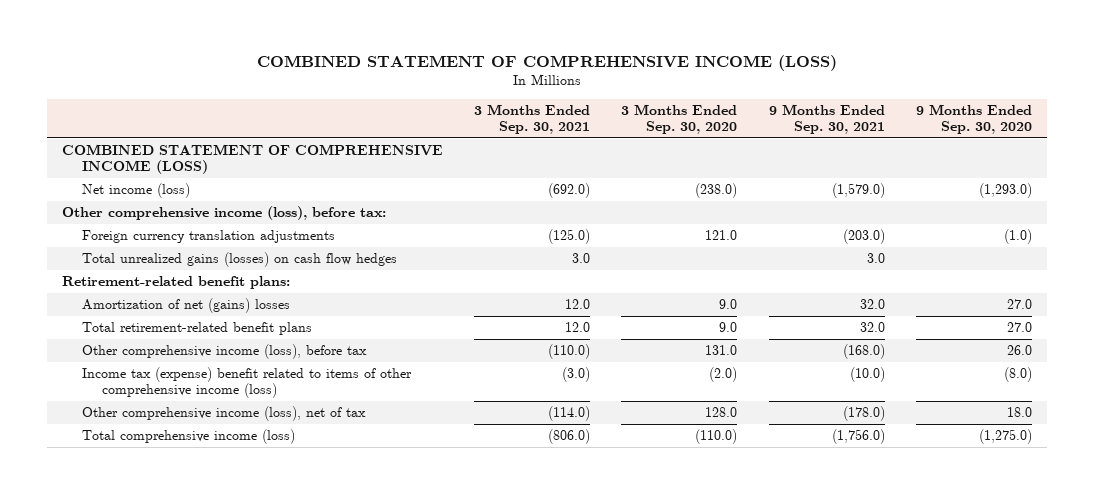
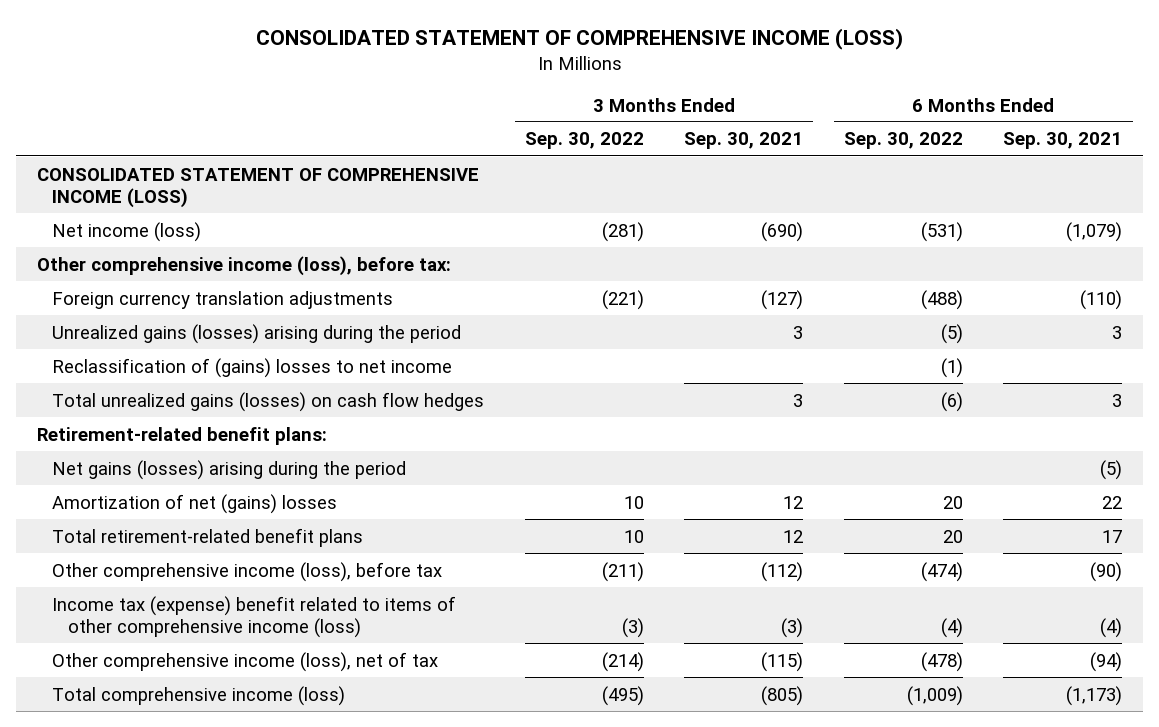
- COMBINED STATEMENT OF COMPREHENSIVE INCOME (LOSS)
+ CONSOLIDATED STATEMENT OF COMPREHENSIVE INCOME (LOSS)
- | 3 Months Ended Sep. 30, 2021 | 3 Months Ended Sep. 30, 2020 | 9 Months Ended Sep. 30, 2021 | 9 Months Ended Sep. 30, 2020
+ | 3 Months Ended Sep. 30, 2022 | 3 Months Ended Sep. 30, 2021 | 6 Months Ended Sep. 30, 2022 | 6 Months Ended Sep. 30, 2021
- COMBINED STATEMENT OF COMPREHENSIVE INCOME (LOSS)
- Net income (loss) | (692.0) | (238.0) | (1,579.0) | (1,293.0)
+ CONSOLIDATED STATEMENT OF COMPREHENSIVE INCOME (LOSS)
+ Net income (loss) | (281) | (690) | (531) | (1,079)
- Foreign currency translation adjustments | (125.0) | 121.0 | (203.0) | (1.0)
- Total unrealized gains (losses) on cash flow hedges | 3.0 | | 3.0 |
+ Foreign currency translation adjustments | (221) | (127) | (488) | (110)
+ Unrealized gains (losses) arising during the period | | 3 | (5) | 3
+ Reclassification of (gains) losses to net income | | | (1) |
+ Total unrealized gains (losses) on cash flow hedges | | 3 | (6) | 3
- Amortization of net (gains) losses | 12.0 | 9.0 | 32.0 | 27.0
- Total retirement-related benefit plans | 12.0 | 9.0 | 32.0 | 27.0
- Other comprehensive income (loss), before tax | (110.0) | 131.0 | (168.0) | 26.0
- Income tax (expense) benefit related to items of other comprehensive income (loss) | (3.0) | (2.0) | (10.0) | (8.0)
- Other comprehensive income (loss), net of tax | (114.0) | 128.0 | (178.0) | 18.0
- Total comprehensive income (loss) | (806.0) | (110.0) | (1,756.0) | (1,275.0)
+ Net gains (losses) arising during the period | | | | (5)
+ Amortization of net (gains) losses | 10 | 12 | 20 | 22
+ Total retirement-related benefit plans | 10 | 12 | 20 | 17
+ Other comprehensive income (loss), before tax | (211) | (112) | (474) | (90)
+ Income tax (expense) benefit related to items of other comprehensive income (loss) | (3) | (3) | (4) | (4)
+ Other comprehensive income (loss), net of tax | (214) | (115) | (478) | (94)
+ Total comprehensive income (loss) | (495) | (805) | (1,009) | (1,173)

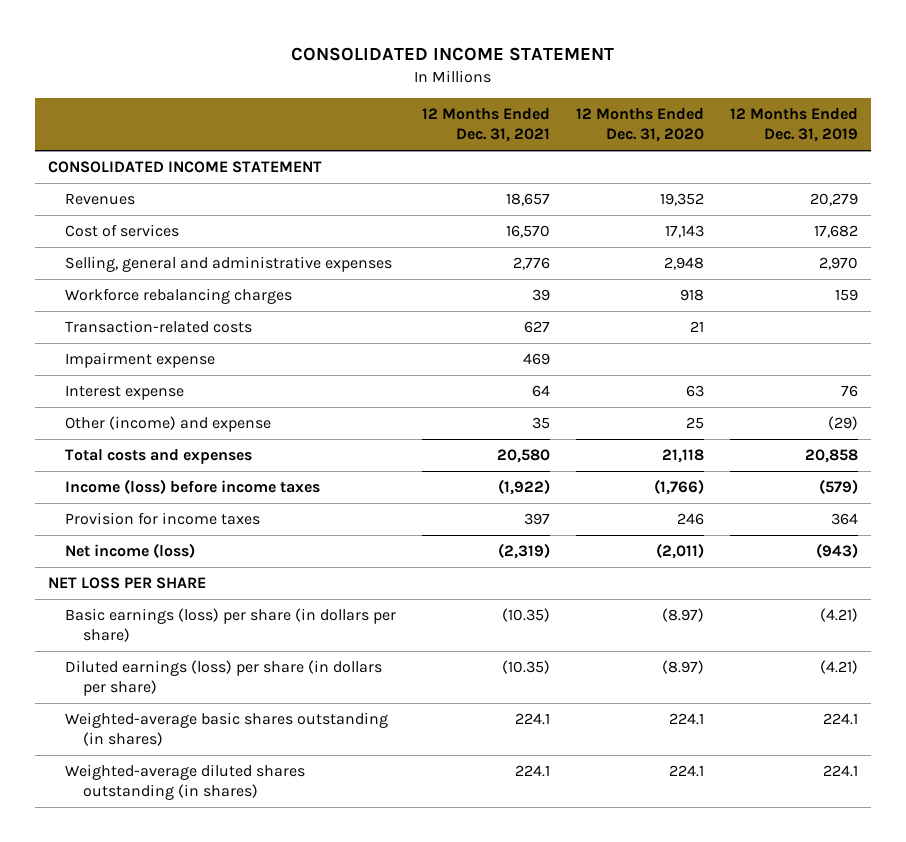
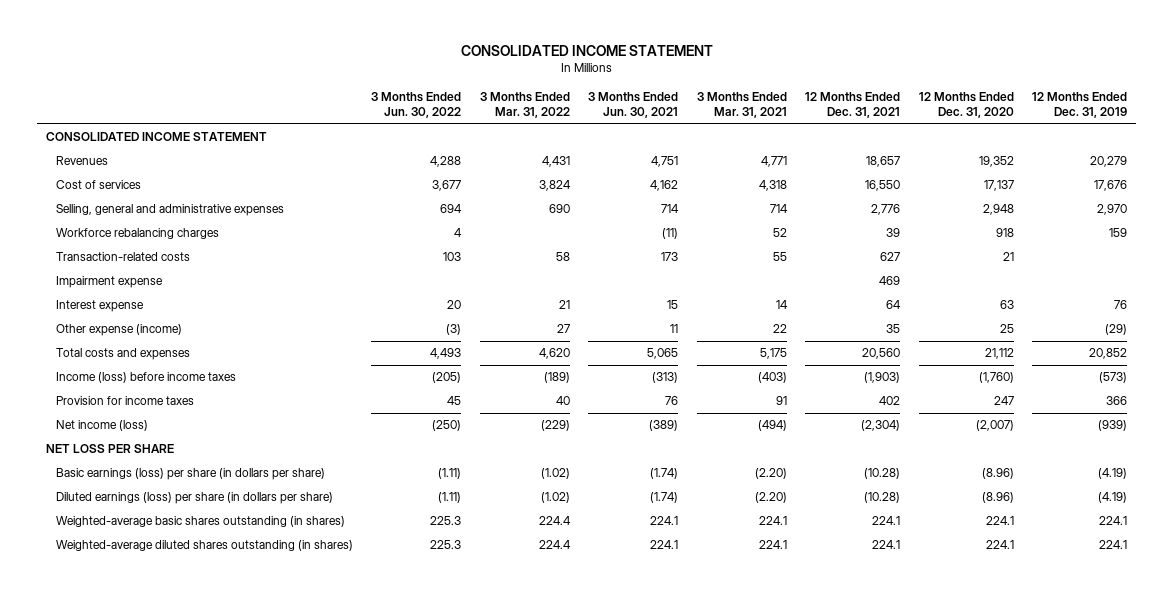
- | 12 Months Ended Dec. 31, 2021 | 12 Months Ended Dec. 31, 2020 | 12 Months Ended Dec. 31, 2019
+ | 3 Months Ended Jun. 30, 2022 | 3 Months Ended Mar. 31, 2022 | 3 Months Ended Jun. 30, 2021 | 3 Months Ended Mar. 31, 2021 | 12 Months Ended Dec. 31, 2021 | 12 Months Ended Dec. 31, 2020 | 12 Months Ended Dec. 31, 2019
- Cost of services | 16,570 | 17,143 | 17,682
+ Cost of services | 3,677 | 3,824 | 4,162 | 4,318 | 16,550 | 17,137 | 17,676
- Other (income) and expense | 35 | 25 | (29)
- Total costs and expenses | 20,580 | 21,118 | 20,858
- Income (loss) before income taxes | (1,922) | (1,766) | (579)
- Provision for income taxes | 397 | 246 | 364
- Net income (loss) | (2,319) | (2,011) | (943)
+ Other expense (income) | (3) | 27 | 11 | 22 | 35 | 25 | (29)
+ Total costs and expenses | 4,493 | 4,620 | 5,065 | 5,175 | 20,560 | 21,112 | 20,852
+ Income (loss) before income taxes | (205) | (189) | (313) | (403) | (1,903) | (1,760) | (573)
+ Provision for income taxes | 45 | 40 | 76 | 91 | 402 | 247 | 366
+ Net income (loss) | (250) | (229) | (389) | (494) | (2,304) | (2,007) | (939)
- Basic earnings (loss) per share (in dollars per share) | (10.35) | (8.97) | (4.21)
- Diluted earnings (loss) per share (in dollars per share) | (10.35) | (8.97) | (4.21)
+ Basic earnings (loss) per share (in dollars per share) | (1.11) | (1.02) | (1.74) | (2.20) | (10.28) | (8.96) | (4.19)
+ Diluted earnings (loss) per share (in dollars per share) | (1.11) | (1.02) | (1.74) | (2.20) | (10.28) | (8.96) | (4.19)

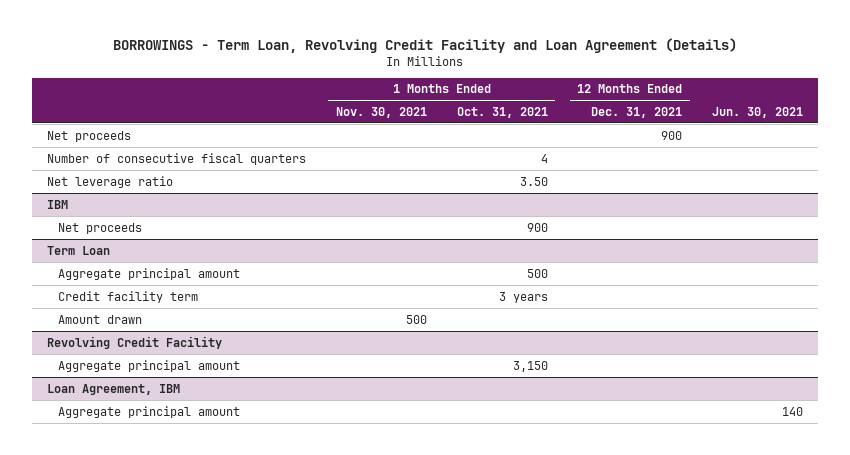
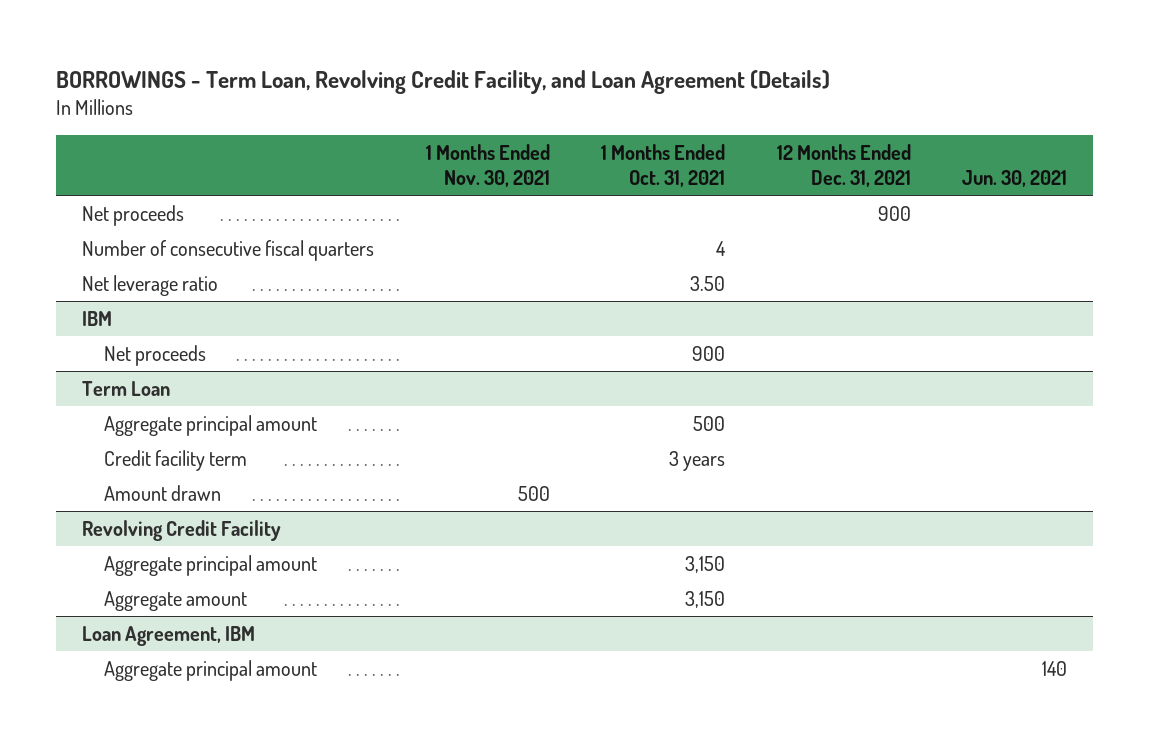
- BORROWINGS - Term Loan, Revolving Credit Facility and Loan Agreement (Details)
+ BORROWINGS - Term Loan, Revolving Credit Facility, and Loan Agreement (Details)
@ Revolving Credit Facility
+ Aggregate amount | | 3,150 | |

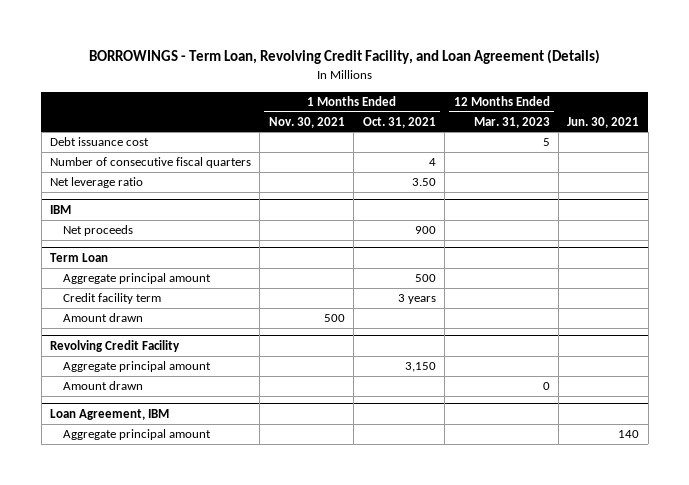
- | 1 Months Ended Nov. 30, 2021 | 1 Months Ended Oct. 31, 2021 | 12 Months Ended Dec. 31, 2021 | Jun. 30, 2021
+ | 1 Months Ended Nov. 30, 2021 | 1 Months Ended Oct. 31, 2021 | 12 Months Ended Mar. 31, 2023 | Jun. 30, 2021
- Net proceeds | | | 900 |
+ Debt issuance cost | | | 5 |
@ Revolving Credit Facility
- Aggregate amount | | 3,150 | |
+ Amount drawn | | | 0 |

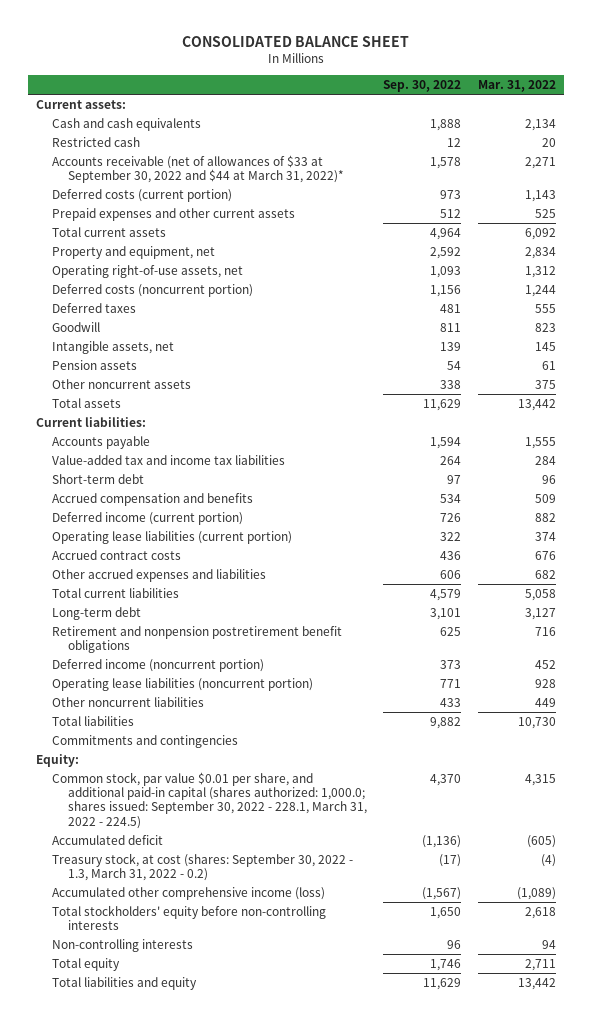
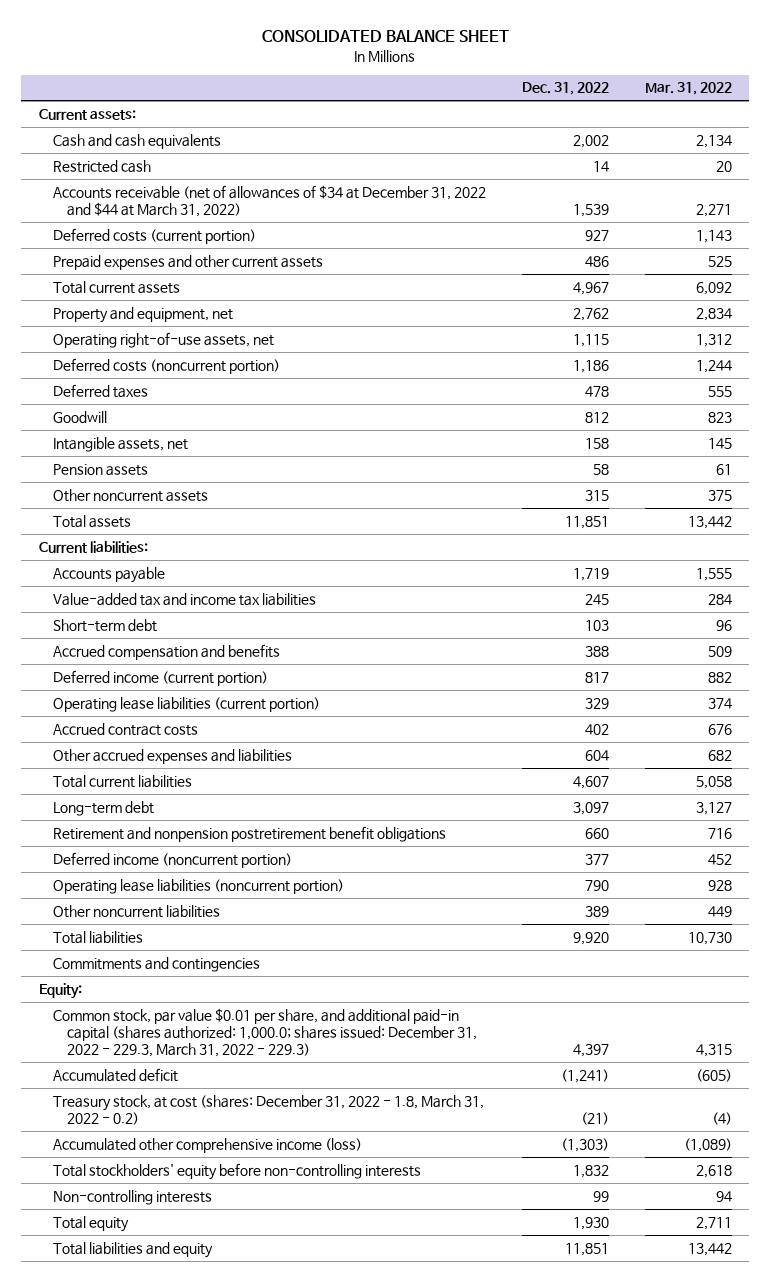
- | Sep. 30, 2022 | Mar. 31, 2022
+ | Dec. 31, 2022 | Mar. 31, 2022
- Accounts receivable (net of allowances of $33 at September 30, 2022 and $44 at March 31, 2022)* | 1,578 | 2,271
+ Accounts receivable (net of allowances of $34 at December 31, 2022 and $44 at March 31, 2022) | 1,539 | 2,271
- Common stock, par value $0.01 per share, and additional paid-in capital (shares authorized: 1,000.0; shares issued: September 30, 2022 - 228.1, March 31, 2022 - 224.5) | 4,370 | 4,315
+ Common stock, par value $0.01 per share, and additional paid-in capital (shares authorized: 1,000.0; shares issued: December 31, 2022 - 229.3, March 31, 2022 - 229.3) | 4,397 | 4,315
- Treasury stock, at cost (shares: September 30, 2022 - 1.3, March 31, 2022 - 0.2) | (17) | (4)
+ Treasury stock, at cost (shares: December 31, 2022 - 1.8, March 31, 2022 - 0.2) | (21) | (4)

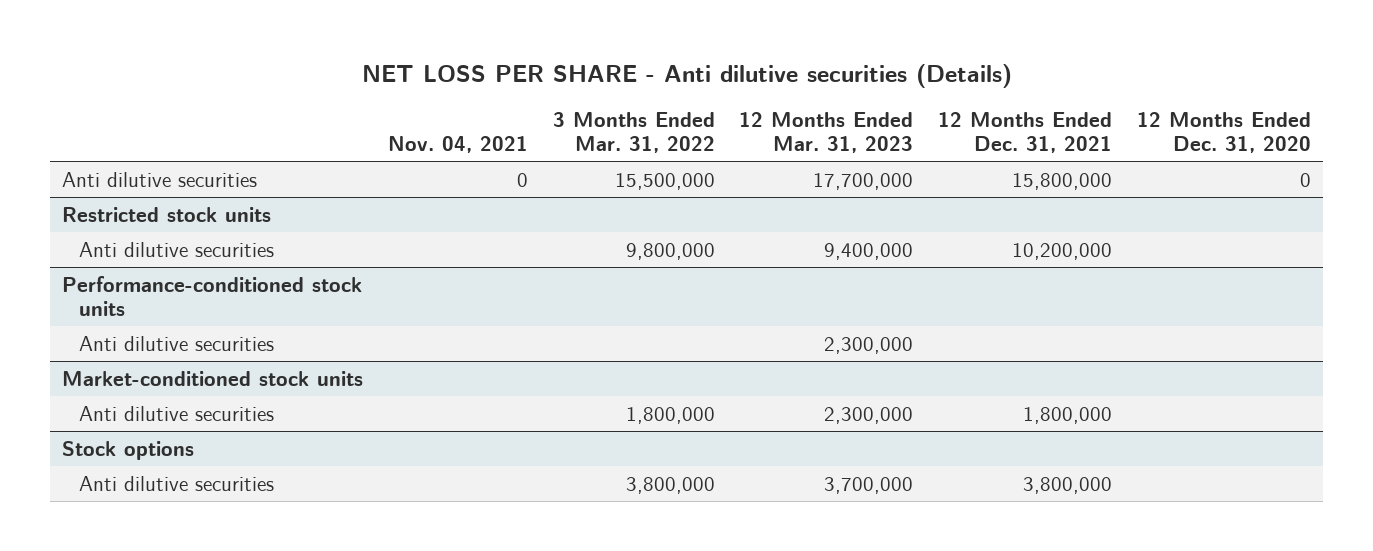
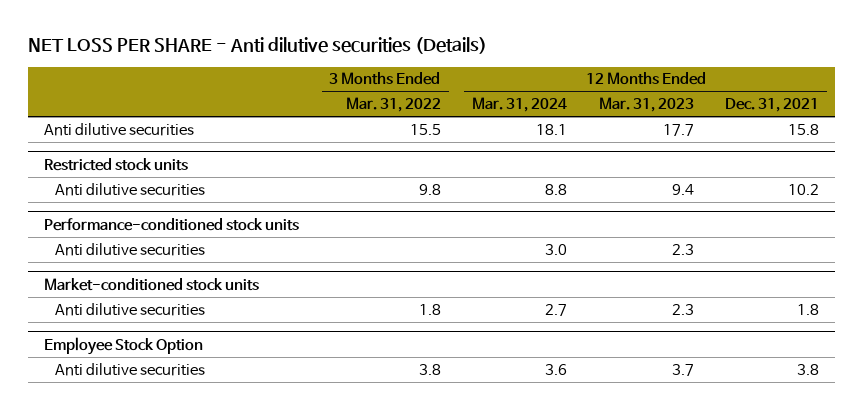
- | Nov. 04, 2021 | 3 Months Ended Mar. 31, 2022 | 12 Months Ended Mar. 31, 2023 | 12 Months Ended Dec. 31, 2021 | 12 Months Ended Dec. 31, 2020
+ | 3 Months Ended Mar. 31, 2022 | 12 Months Ended Mar. 31, 2024 | 12 Months Ended Mar. 31, 2023 | 12 Months Ended Dec. 31, 2021
- Anti dilutive securities | 0 | 15,500,000 | 17,700,000 | 15,800,000 | 0
+ Anti dilutive securities | 15.5 | 18.1 | 17.7 | 15.8
@ Restricted stock units
- Anti dilutive securities | | 9,800,000 | 9,400,000 | 10,200,000 |
+ Anti dilutive securities | 9.8 | 8.8 | 9.4 | 10.2
@ Performance-conditioned stock units
- Anti dilutive securities | | | 2,300,000 | |
+ Anti dilutive securities | | 3.0 | 2.3 |
@ Market-conditioned stock units
- Anti dilutive securities | | 1,800,000 | 2,300,000 | 1,800,000 |
- Stock options
- Anti dilutive securities | | 3,800,000 | 3,700,000 | 3,800,000 |
@ Market-conditioned stock units
+ Anti dilutive securities | 1.8 | 2.7 | 2.3 | 1.8
+ Employee Stock Option
+ Anti dilutive securities | 3.8 | 3.6 | 3.7 | 3.8

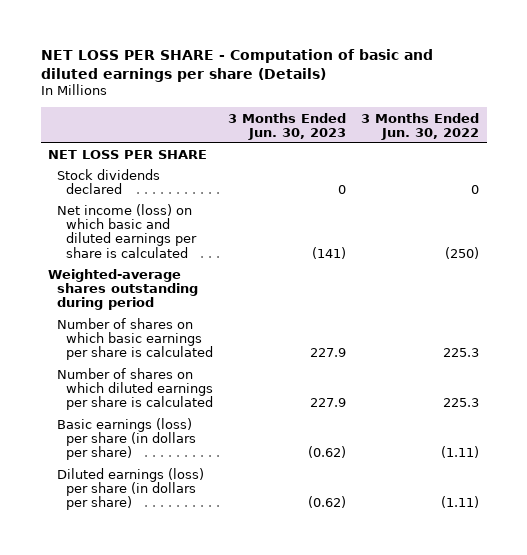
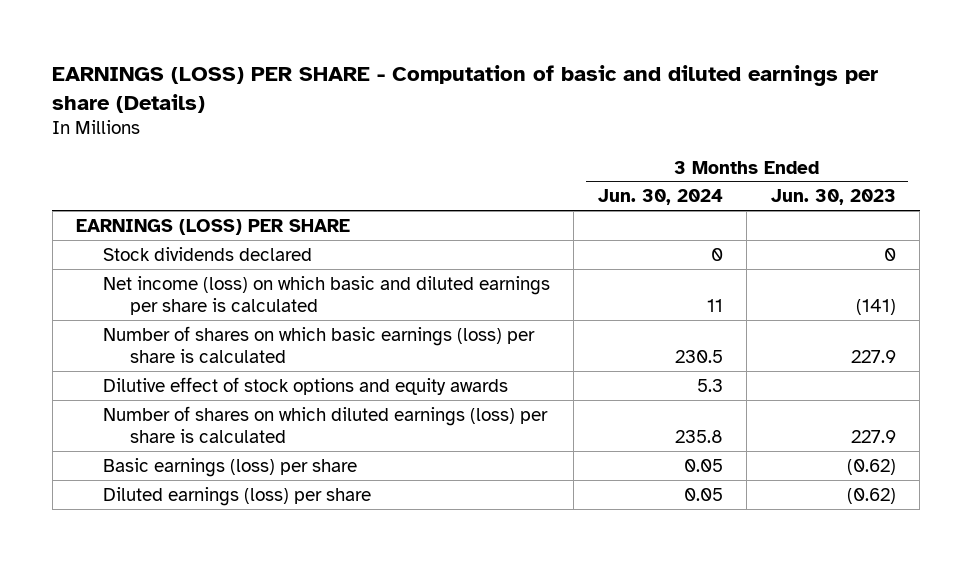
- NET LOSS PER SHARE - Computation of basic and diluted earnings per share (Details)
+ EARNINGS (LOSS) PER SHARE - Computation of basic and diluted earnings per share (Details)
- | 3 Months Ended Jun. 30, 2023 | 3 Months Ended Jun. 30, 2022
+ | 3 Months Ended Jun. 30, 2024 | 3 Months Ended Jun. 30, 2023
- NET LOSS PER SHARE
+ EARNINGS (LOSS) PER SHARE
- Weighted-average shares outstanding during period
- Number of shares on which basic earnings per share is calculated | 227.9 | 225.3
- Number of shares on which diluted earnings per share is calculated | 227.9 | 225.3
- Basic earnings (loss) per share (in dollars per share) | (0.62) | (1.11)
- Diluted earnings (loss) per share (in dollars per share) | (0.62) | (1.11)
+ Number of shares on which basic earnings (loss) per share is calculated | 230.5 | 227.9
+ Dilutive effect of stock options and equity awards | 5.3 |
+ Number of shares on which diluted earnings (loss) per share is calculated | 235.8 | 227.9
+ Basic earnings (loss) per share | 0.05 | (0.62)
+ Diluted earnings (loss) per share | 0.05 | (0.62)

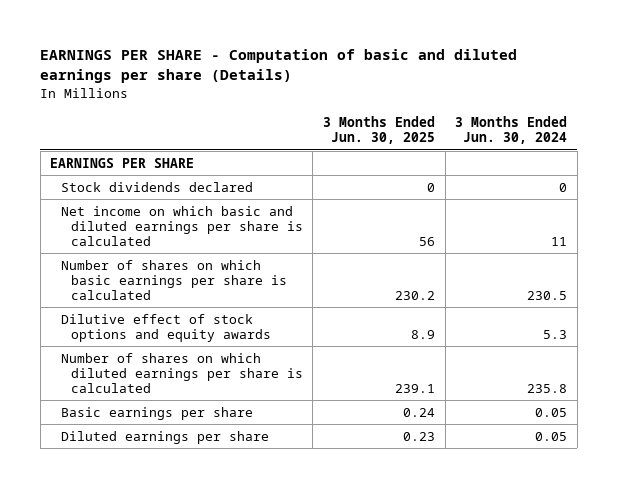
- EARNINGS (LOSS) PER SHARE - Computation of basic and diluted earnings per share (Details)
+ EARNINGS PER SHARE - Computation of basic and diluted earnings per share (Details)
- | 3 Months Ended Jun. 30, 2024 | 3 Months Ended Jun. 30, 2023
+ | 3 Months Ended Jun. 30, 2025 | 3 Months Ended Jun. 30, 2024
- EARNINGS (LOSS) PER SHARE
+ EARNINGS PER SHARE
- Net income (loss) on which basic and diluted earnings per share is calculated | 11 | (141)
- Number of shares on which basic earnings (loss) per share is calculated | 230.5 | 227.9
+ Net income on which basic and diluted earnings per share is calculated | 56 | 11
+ Number of shares on which basic earnings per share is calculated | 230.2 | 230.5
- Number of shares on which diluted earnings (loss) per share is calculated | 235.8 | 227.9
- Basic earnings (loss) per share | 0.05 | (0.62)
- Diluted earnings (loss) per share | 0.05 | (0.62)
+ Number of shares on which diluted earnings per share is calculated | 239.1 | 235.8
+ Basic earnings per share | 0.24 | 0.05
+ Diluted earnings per share | 0.23 | 0.05

